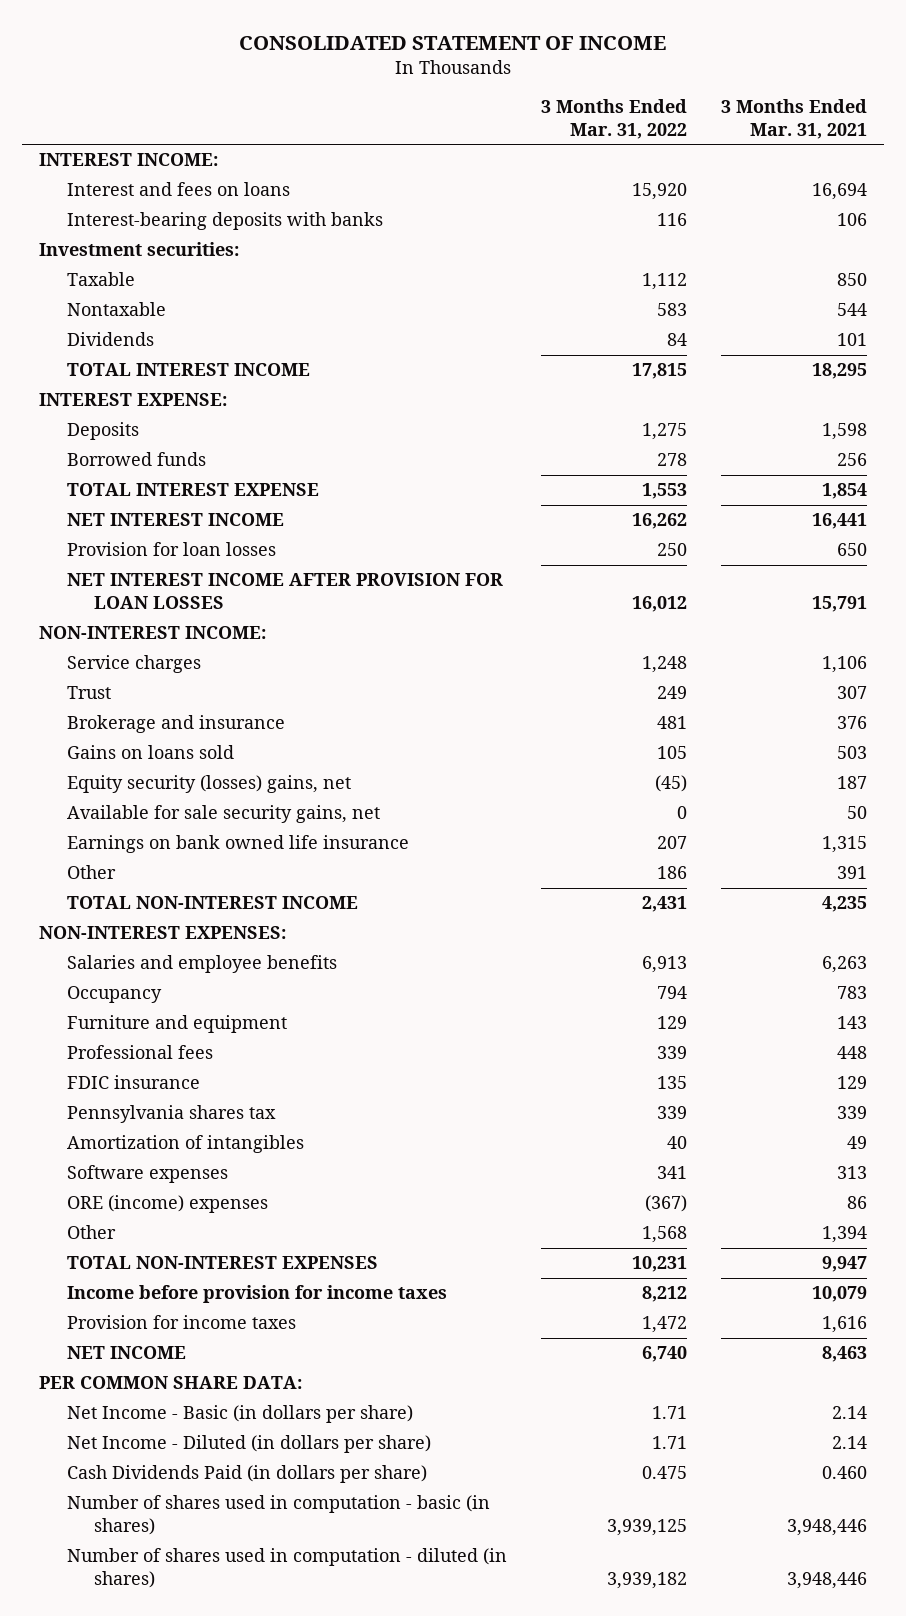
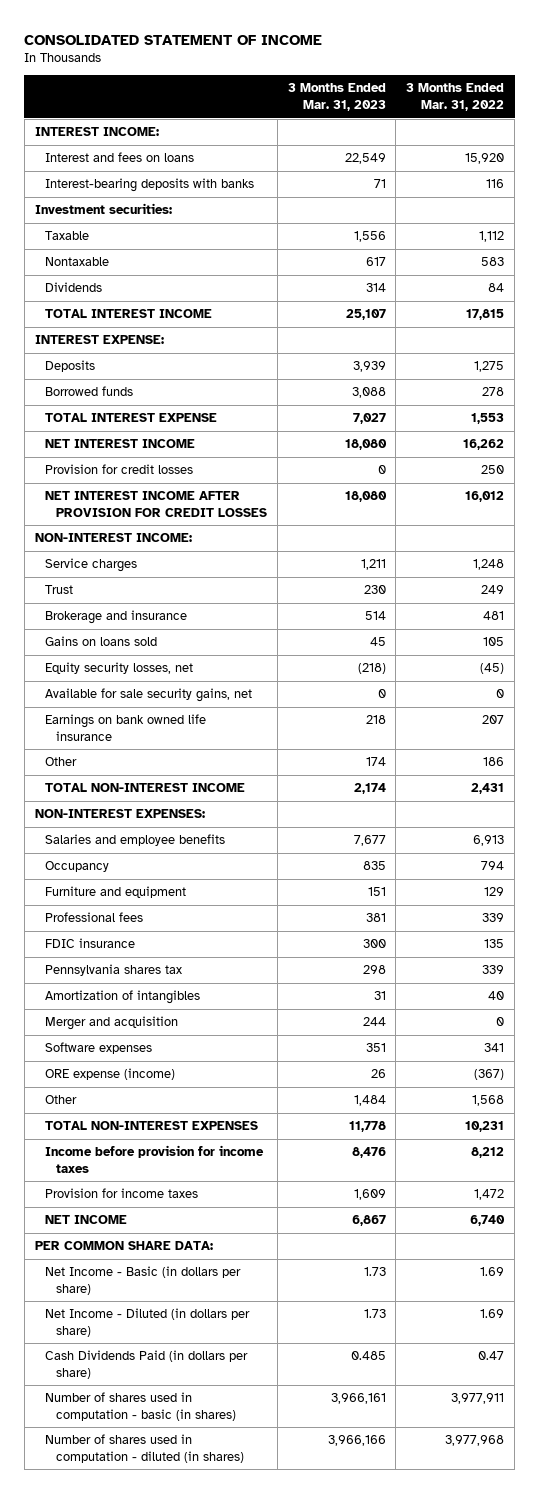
- | 3 Months Ended Mar. 31, 2022 | 3 Months Ended Mar. 31, 2021
+ | 3 Months Ended Mar. 31, 2023 | 3 Months Ended Mar. 31, 2022
- Provision for loan losses | 250 | 650
- NET INTEREST INCOME AFTER PROVISION FOR LOAN LOSSES | 16,012 | 15,791
+ Provision for credit losses | 0 | 250
+ NET INTEREST INCOME AFTER PROVISION FOR CREDIT LOSSES | 18,080 | 16,012
- Equity security (losses) gains, net | (45) | 187
+ Equity security losses, net | (218) | (45)
+ Merger and acquisition | 244 | 0
- ORE (income) expenses | (367) | 86
+ ORE expense (income) | 26 | (367)
- Net Income - Basic (in dollars per share) | 1.71 | 2.14
- Net Income - Diluted (in dollars per share) | 1.71 | 2.14
- Cash Dividends Paid (in dollars per share) | 0.475 | 0.460
- Number of shares used in computation - basic (in shares) | 3,939,125 | 3,948,446
- Number of shares used in computation - diluted (in shares) | 3,939,182 | 3,948,446
+ Net Income - Basic (in dollars per share) | 1.73 | 1.69
+ Net Income - Diluted (in dollars per share) | 1.73 | 1.69
+ Cash Dividends Paid (in dollars per share) | 0.485 | 0.47
+ Number of shares used in computation - basic (in shares) | 3,966,161 | 3,977,911
+ Number of shares used in computation - diluted (in shares) | 3,966,166 | 3,977,968

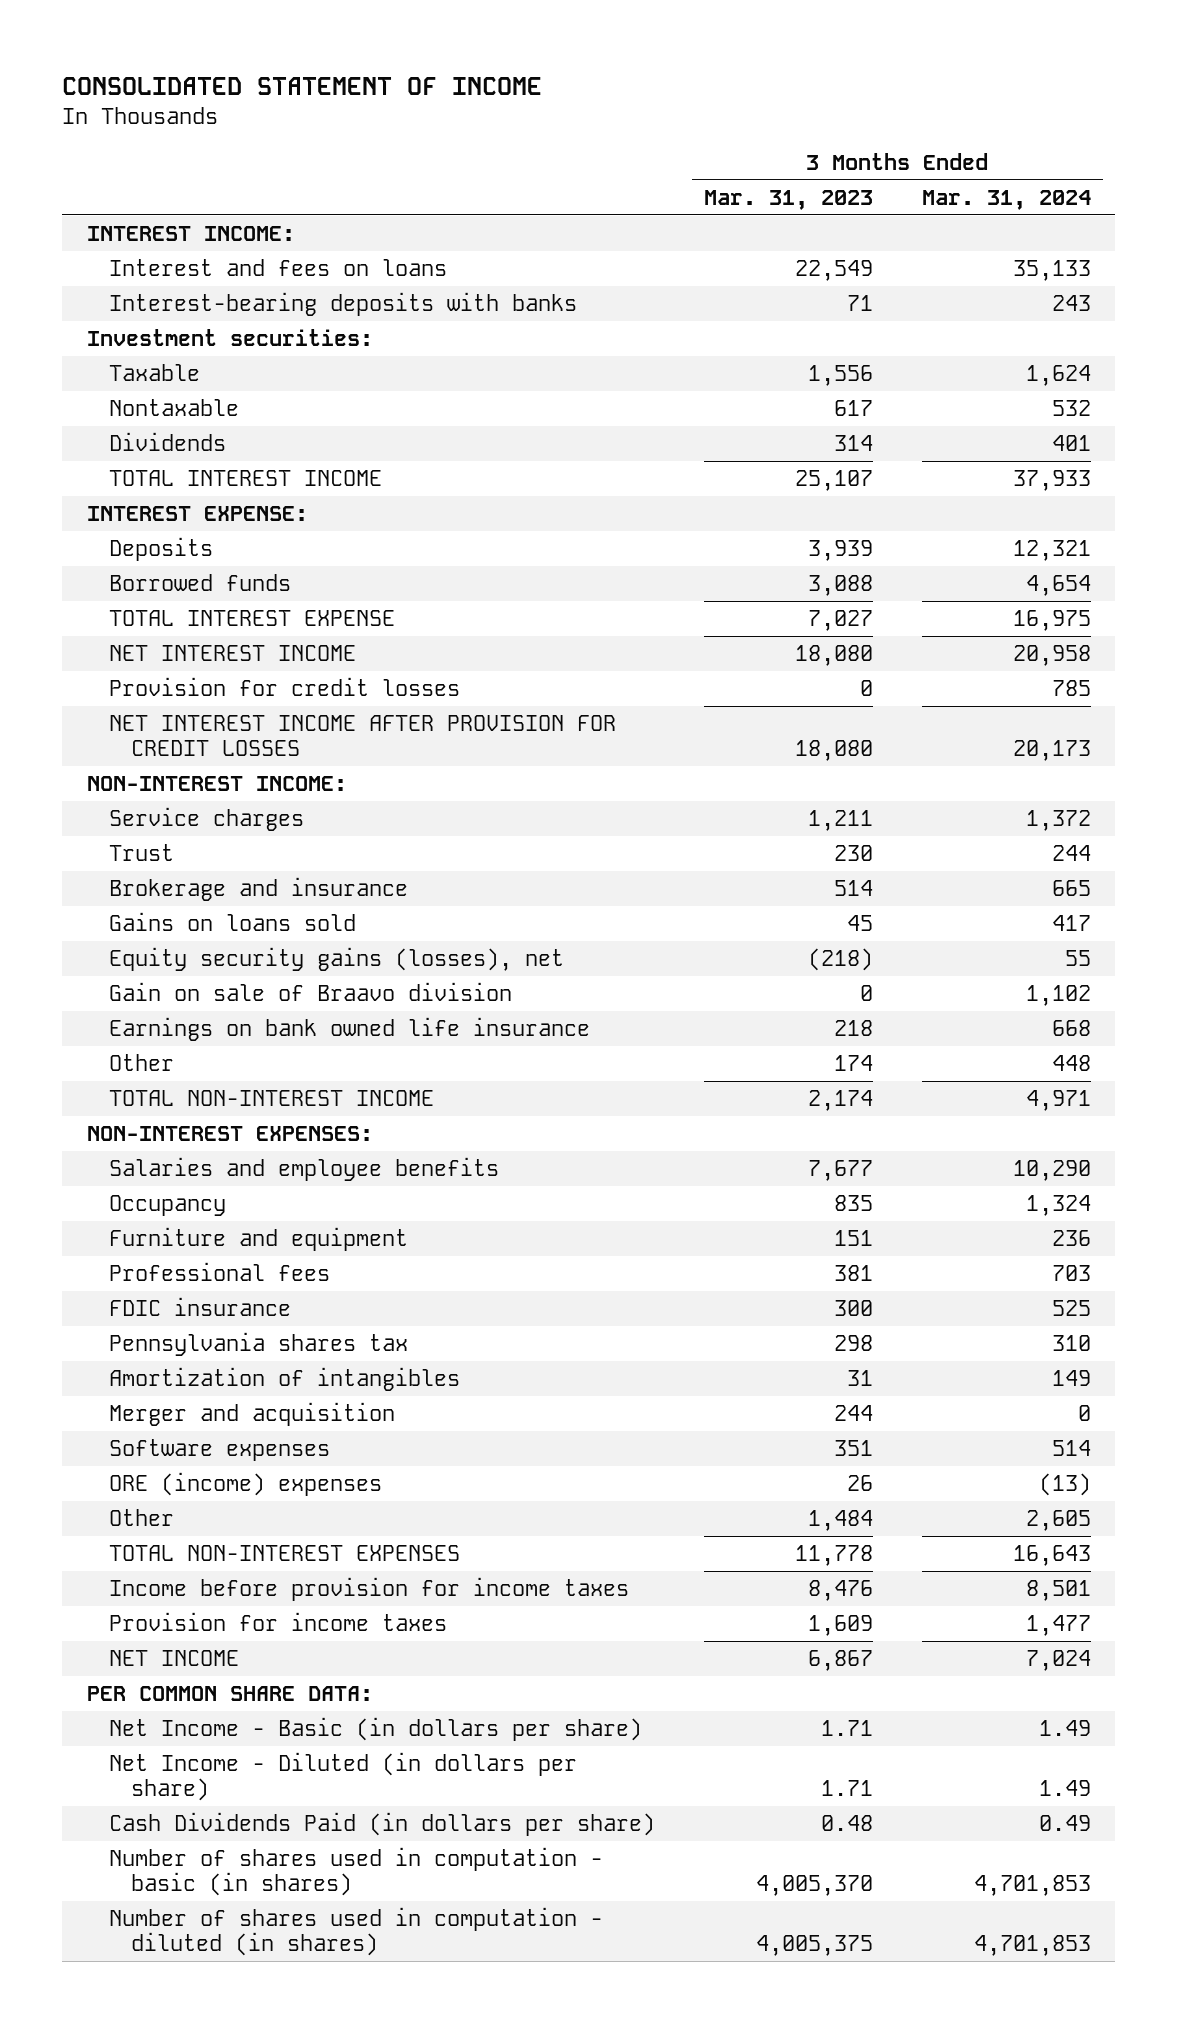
- | 3 Months Ended Mar. 31, 2023 | 3 Months Ended Mar. 31, 2022
+ | 3 Months Ended Mar. 31, 2023 | 3 Months Ended Mar. 31, 2024
- Equity security losses, net | (218) | (45)
- Available for sale security gains, net | 0 | 0
+ Equity security gains (losses), net | (218) | 55
+ Gain on sale of Braavo division | 0 | 1,102
- ORE expense (income) | 26 | (367)
+ ORE (income) expenses | 26 | (13)
- Net Income - Basic (in dollars per share) | 1.73 | 1.69
- Net Income - Diluted (in dollars per share) | 1.73 | 1.69
- Cash Dividends Paid (in dollars per share) | 0.485 | 0.47
- Number of shares used in computation - basic (in shares) | 3,966,161 | 3,977,911
- Number of shares used in computation - diluted (in shares) | 3,966,166 | 3,977,968
+ Net Income - Basic (in dollars per share) | 1.71 | 1.49
+ Net Income - Diluted (in dollars per share) | 1.71 | 1.49
+ Cash Dividends Paid (in dollars per share) | 0.48 | 0.49
+ Number of shares used in computation - basic (in shares) | 4,005,370 | 4,701,853
+ Number of shares used in computation - diluted (in shares) | 4,005,375 | 4,701,853

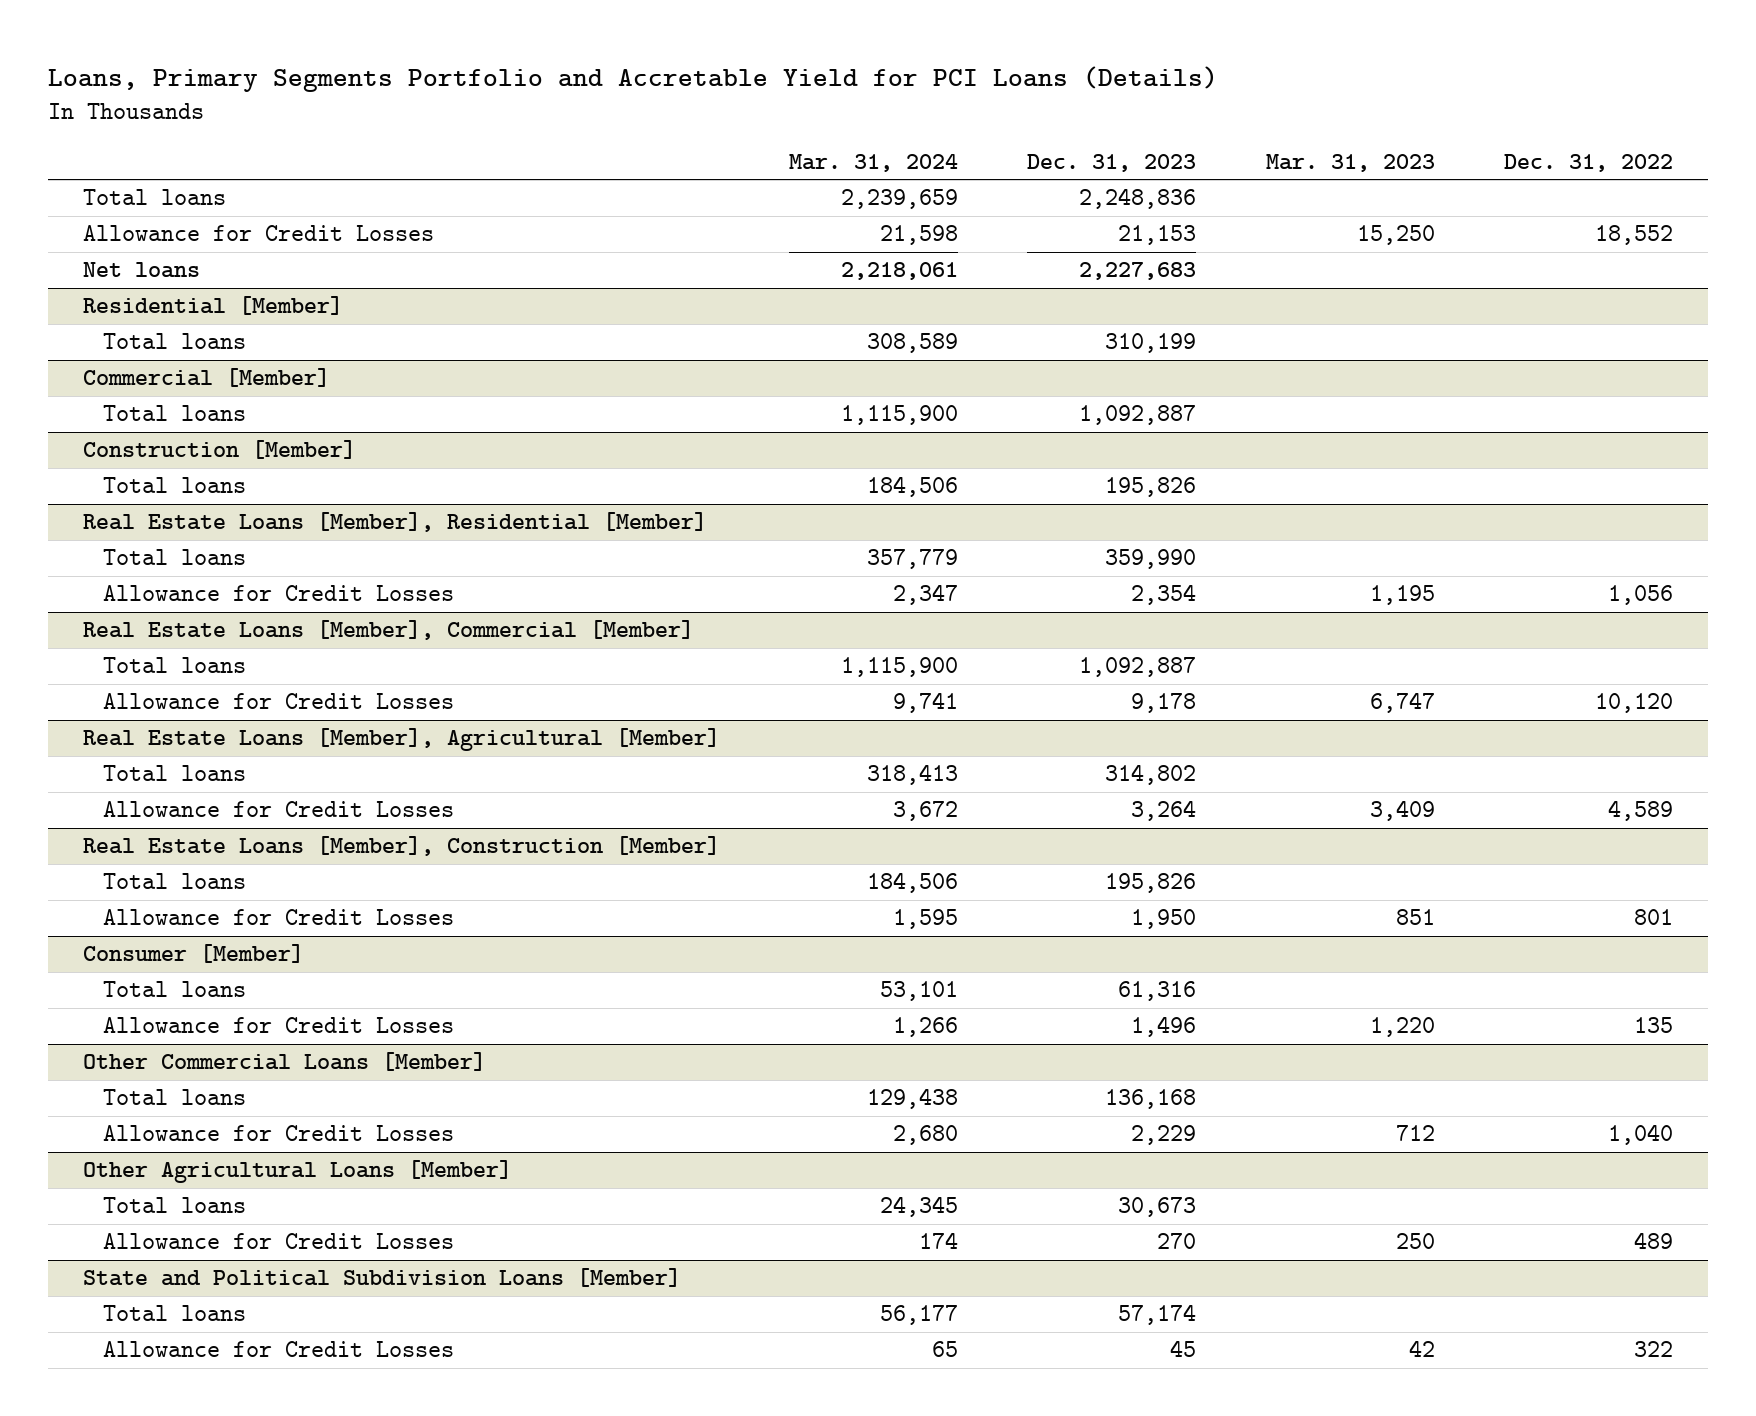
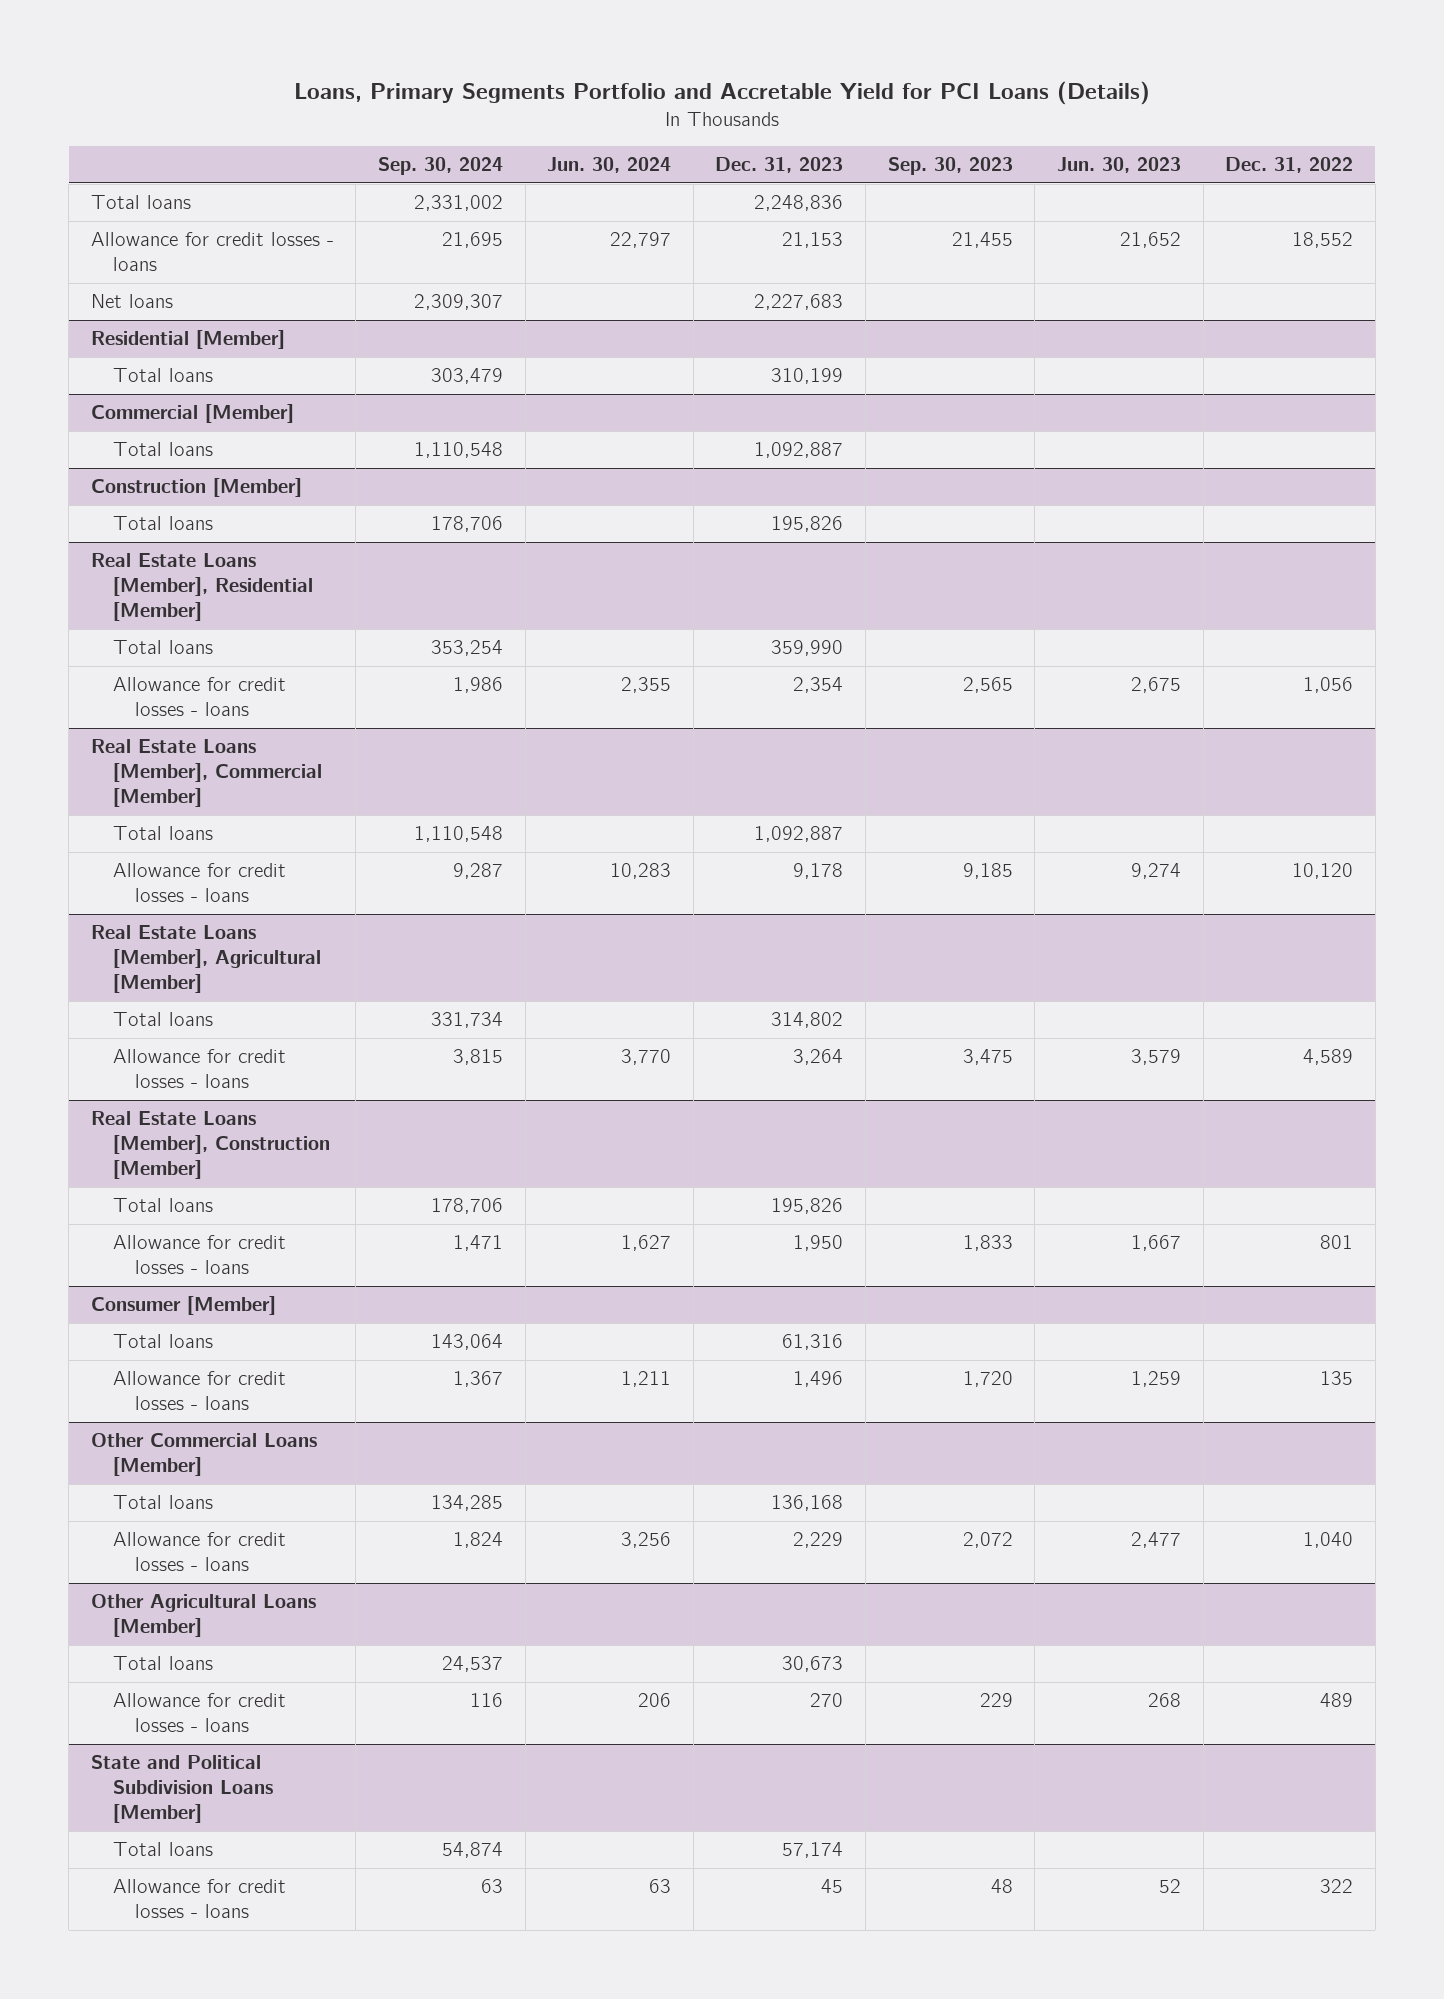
- | Mar. 31, 2024 | Dec. 31, 2023 | Mar. 31, 2023 | Dec. 31, 2022
+ | Sep. 30, 2024 | Jun. 30, 2024 | Dec. 31, 2023 | Sep. 30, 2023 | Jun. 30, 2023 | Dec. 31, 2022
- Allowance for Credit Losses | 21,598 | 21,153 | 15,250 | 18,552
+ Allowance for credit losses - loans | 21,695 | 22,797 | 21,153 | 21,455 | 21,652 | 18,552
@ Real Estate Loans [Member], Residential [Member]
- Allowance for Credit Losses | 2,347 | 2,354 | 1,195 | 1,056
+ Allowance for credit losses - loans | 1,986 | 2,355 | 2,354 | 2,565 | 2,675 | 1,056
@ Real Estate Loans [Member], Commercial [Member]
- Allowance for Credit Losses | 9,741 | 9,178 | 6,747 | 10,120
+ Allowance for credit losses - loans | 9,287 | 10,283 | 9,178 | 9,185 | 9,274 | 10,120
@ Real Estate Loans [Member], Agricultural [Member]
- Allowance for Credit Losses | 3,672 | 3,264 | 3,409 | 4,589
+ Allowance for credit losses - loans | 3,815 | 3,770 | 3,264 | 3,475 | 3,579 | 4,589
@ Real Estate Loans [Member], Construction [Member]
- Allowance for Credit Losses | 1,595 | 1,950 | 851 | 801
+ Allowance for credit losses - loans | 1,471 | 1,627 | 1,950 | 1,833 | 1,667 | 801
@ Consumer [Member]
- Allowance for Credit Losses | 1,266 | 1,496 | 1,220 | 135
+ Allowance for credit losses - loans | 1,367 | 1,211 | 1,496 | 1,720 | 1,259 | 135
@ Other Commercial Loans [Member]
- Allowance for Credit Losses | 2,680 | 2,229 | 712 | 1,040
+ Allowance for credit losses - loans | 1,824 | 3,256 | 2,229 | 2,072 | 2,477 | 1,040
@ Other Agricultural Loans [Member]
- Allowance for Credit Losses | 174 | 270 | 250 | 489
+ Allowance for credit losses - loans | 116 | 206 | 270 | 229 | 268 | 489
@ State and Political Subdivision Loans [Member]
- Allowance for Credit Losses | 65 | 45 | 42 | 322
+ Allowance for credit losses - loans | 63 | 63 | 45 | 48 | 52 | 322

